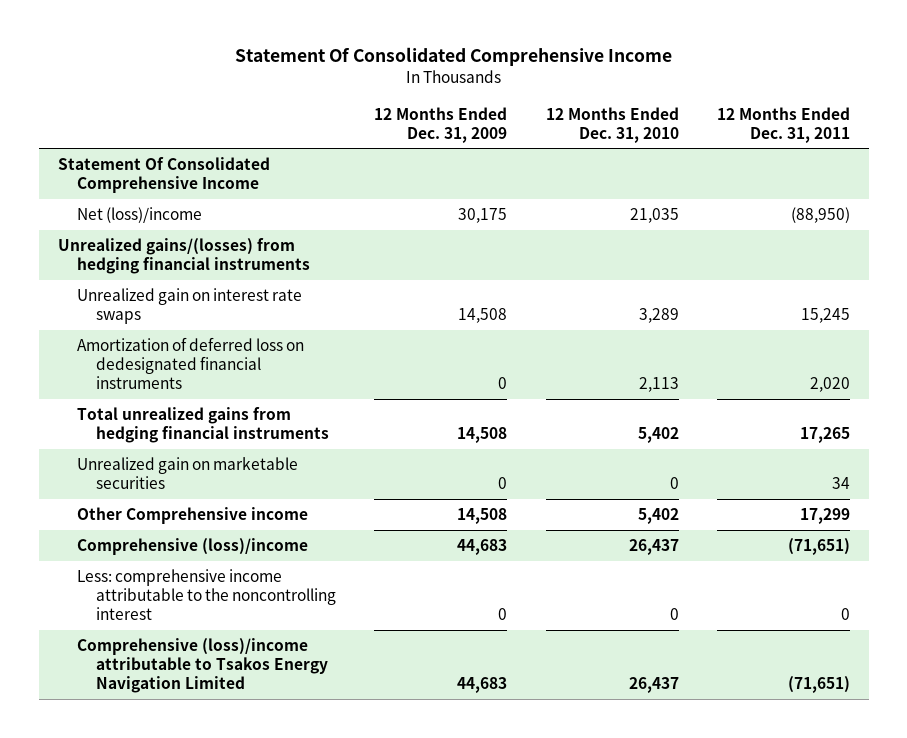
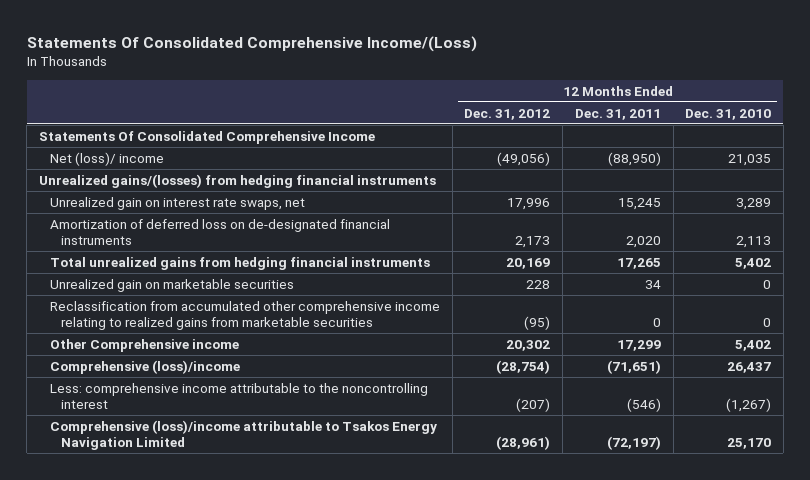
- Statement Of Consolidated Comprehensive Income
+ Statements Of Consolidated Comprehensive Income/(Loss)
- | 12 Months Ended Dec. 31, 2009 | 12 Months Ended Dec. 31, 2010 | 12 Months Ended Dec. 31, 2011
+ | 12 Months Ended Dec. 31, 2012 | 12 Months Ended Dec. 31, 2011 | 12 Months Ended Dec. 31, 2010
- Statement Of Consolidated Comprehensive Income
- Net (loss)/income | 30,175 | 21,035 | (88,950)
+ Statements Of Consolidated Comprehensive Income
+ Net (loss)/ income | (49,056) | (88,950) | 21,035
- Unrealized gain on interest rate swaps | 14,508 | 3,289 | 15,245
- Amortization of deferred loss on dedesignated financial instruments | 0 | 2,113 | 2,020
+ Unrealized gain on interest rate swaps, net | 17,996 | 15,245 | 3,289
+ Amortization of deferred loss on de-designated financial instruments | 2,173 | 2,020 | 2,113
+ Reclassification from accumulated other comprehensive income relating to realized gains from marketable securities | (95) | 0 | 0
- Less: comprehensive income attributable to the noncontrolling interest | 0 | 0 | 0
- Comprehensive (loss)/income attributable to Tsakos Energy Navigation Limited | 44,683 | 26,437 | (71,651)
+ Less: comprehensive income attributable to the noncontrolling interest | (207) | (546) | (1,267)
+ Comprehensive (loss)/income attributable to Tsakos Energy Navigation Limited | (28,961) | (72,197) | 25,170

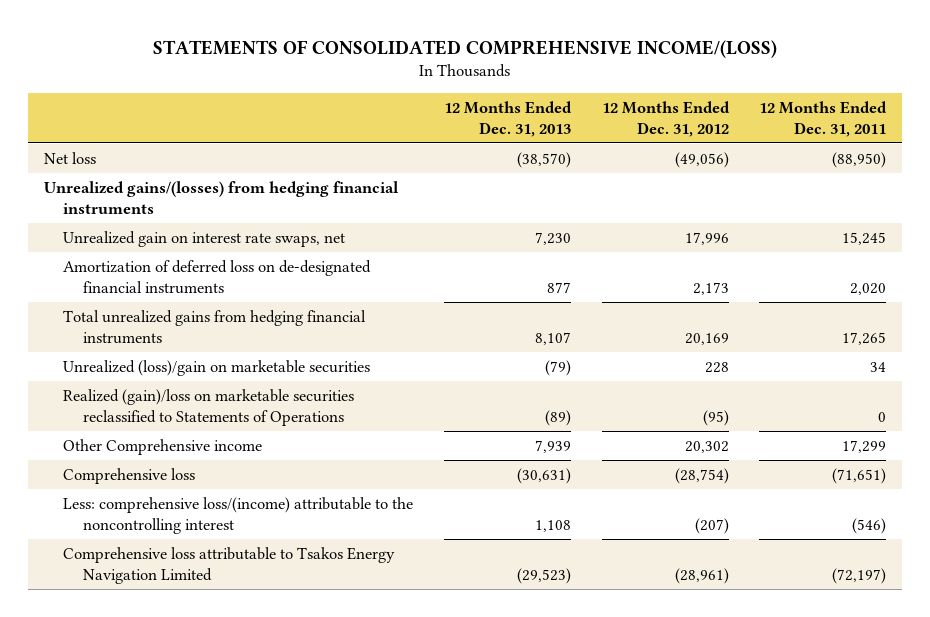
- Statements Of Consolidated Comprehensive Income/(Loss)
+ STATEMENTS OF CONSOLIDATED COMPREHENSIVE INCOME/(LOSS)
- | 12 Months Ended Dec. 31, 2012 | 12 Months Ended Dec. 31, 2011 | 12 Months Ended Dec. 31, 2010
+ | 12 Months Ended Dec. 31, 2013 | 12 Months Ended Dec. 31, 2012 | 12 Months Ended Dec. 31, 2011
- Statements Of Consolidated Comprehensive Income
- Net (loss)/ income | (49,056) | (88,950) | 21,035
+ Net loss | (38,570) | (49,056) | (88,950)
- Unrealized gain on marketable securities | 228 | 34 | 0
- Reclassification from accumulated other comprehensive income relating to realized gains from marketable securities | (95) | 0 | 0
+ Unrealized (loss)/gain on marketable securities | (79) | 228 | 34
+ Realized (gain)/loss on marketable securities reclassified to Statements of Operations | (89) | (95) | 0
- Comprehensive (loss)/income | (28,754) | (71,651) | 26,437
- Less: comprehensive income attributable to the noncontrolling interest | (207) | (546) | (1,267)
- Comprehensive (loss)/income attributable to Tsakos Energy Navigation Limited | (28,961) | (72,197) | 25,170
+ Comprehensive loss | (30,631) | (28,754) | (71,651)
+ Less: comprehensive loss/(income) attributable to the noncontrolling interest | 1,108 | (207) | (546)
+ Comprehensive loss attributable to Tsakos Energy Navigation Limited | (29,523) | (28,961) | (72,197)

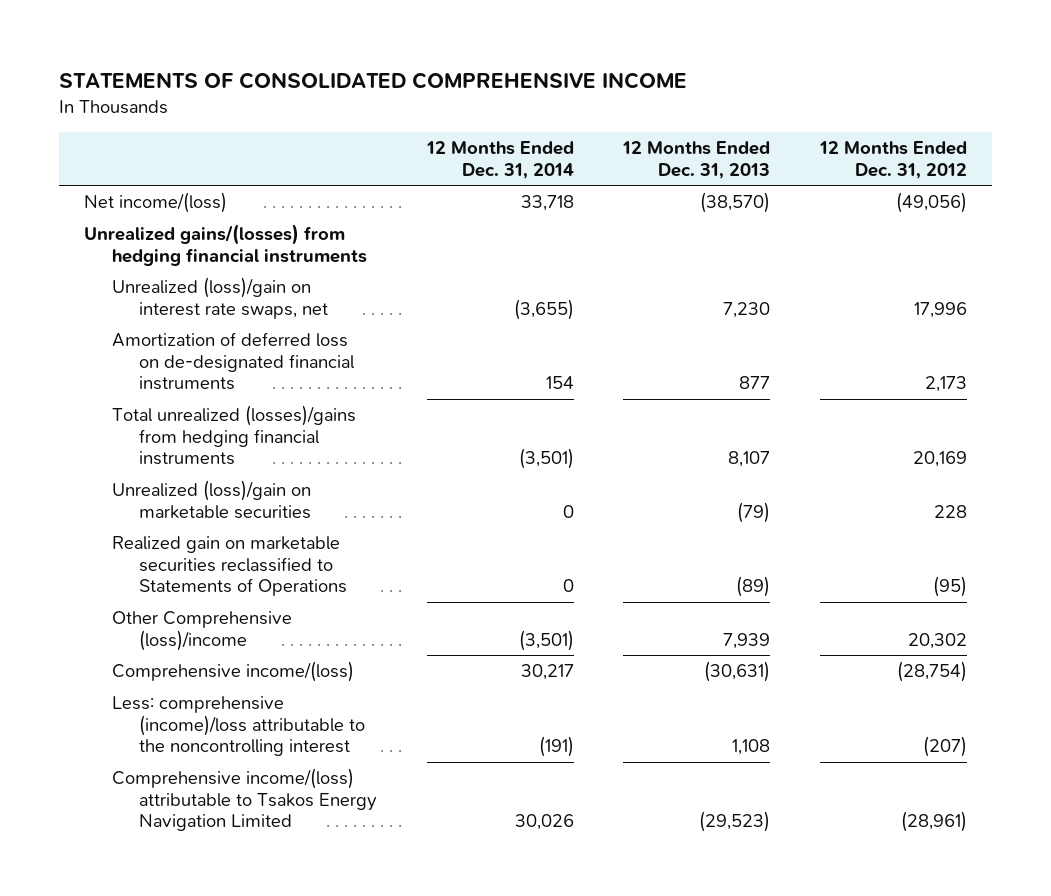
- STATEMENTS OF CONSOLIDATED COMPREHENSIVE INCOME/(LOSS)
+ STATEMENTS OF CONSOLIDATED COMPREHENSIVE INCOME
- | 12 Months Ended Dec. 31, 2013 | 12 Months Ended Dec. 31, 2012 | 12 Months Ended Dec. 31, 2011
+ | 12 Months Ended Dec. 31, 2014 | 12 Months Ended Dec. 31, 2013 | 12 Months Ended Dec. 31, 2012
- Net loss | (38,570) | (49,056) | (88,950)
+ Net income/(loss) | 33,718 | (38,570) | (49,056)
- Unrealized gain on interest rate swaps, net | 7,230 | 17,996 | 15,245
+ Unrealized (loss)/gain on interest rate swaps, net | (3,655) | 7,230 | 17,996
- Total unrealized gains from hedging financial instruments | 8,107 | 20,169 | 17,265
+ Total unrealized (losses)/gains from hedging financial instruments | (3,501) | 8,107 | 20,169
- Realized (gain)/loss on marketable securities reclassified to Statements of Operations | (89) | (95) | 0
- Other Comprehensive income | 7,939 | 20,302 | 17,299
- Comprehensive loss | (30,631) | (28,754) | (71,651)
- Less: comprehensive loss/(income) attributable to the noncontrolling interest | 1,108 | (207) | (546)
- Comprehensive loss attributable to Tsakos Energy Navigation Limited | (29,523) | (28,961) | (72,197)
+ Realized gain on marketable securities reclassified to Statements of Operations | 0 | (89) | (95)
+ Other Comprehensive (loss)/income | (3,501) | 7,939 | 20,302
+ Comprehensive income/(loss) | 30,217 | (30,631) | (28,754)
+ Less: comprehensive (income)/loss attributable to the noncontrolling interest | (191) | 1,108 | (207)
+ Comprehensive income/(loss) attributable to Tsakos Energy Navigation Limited | 30,026 | (29,523) | (28,961)

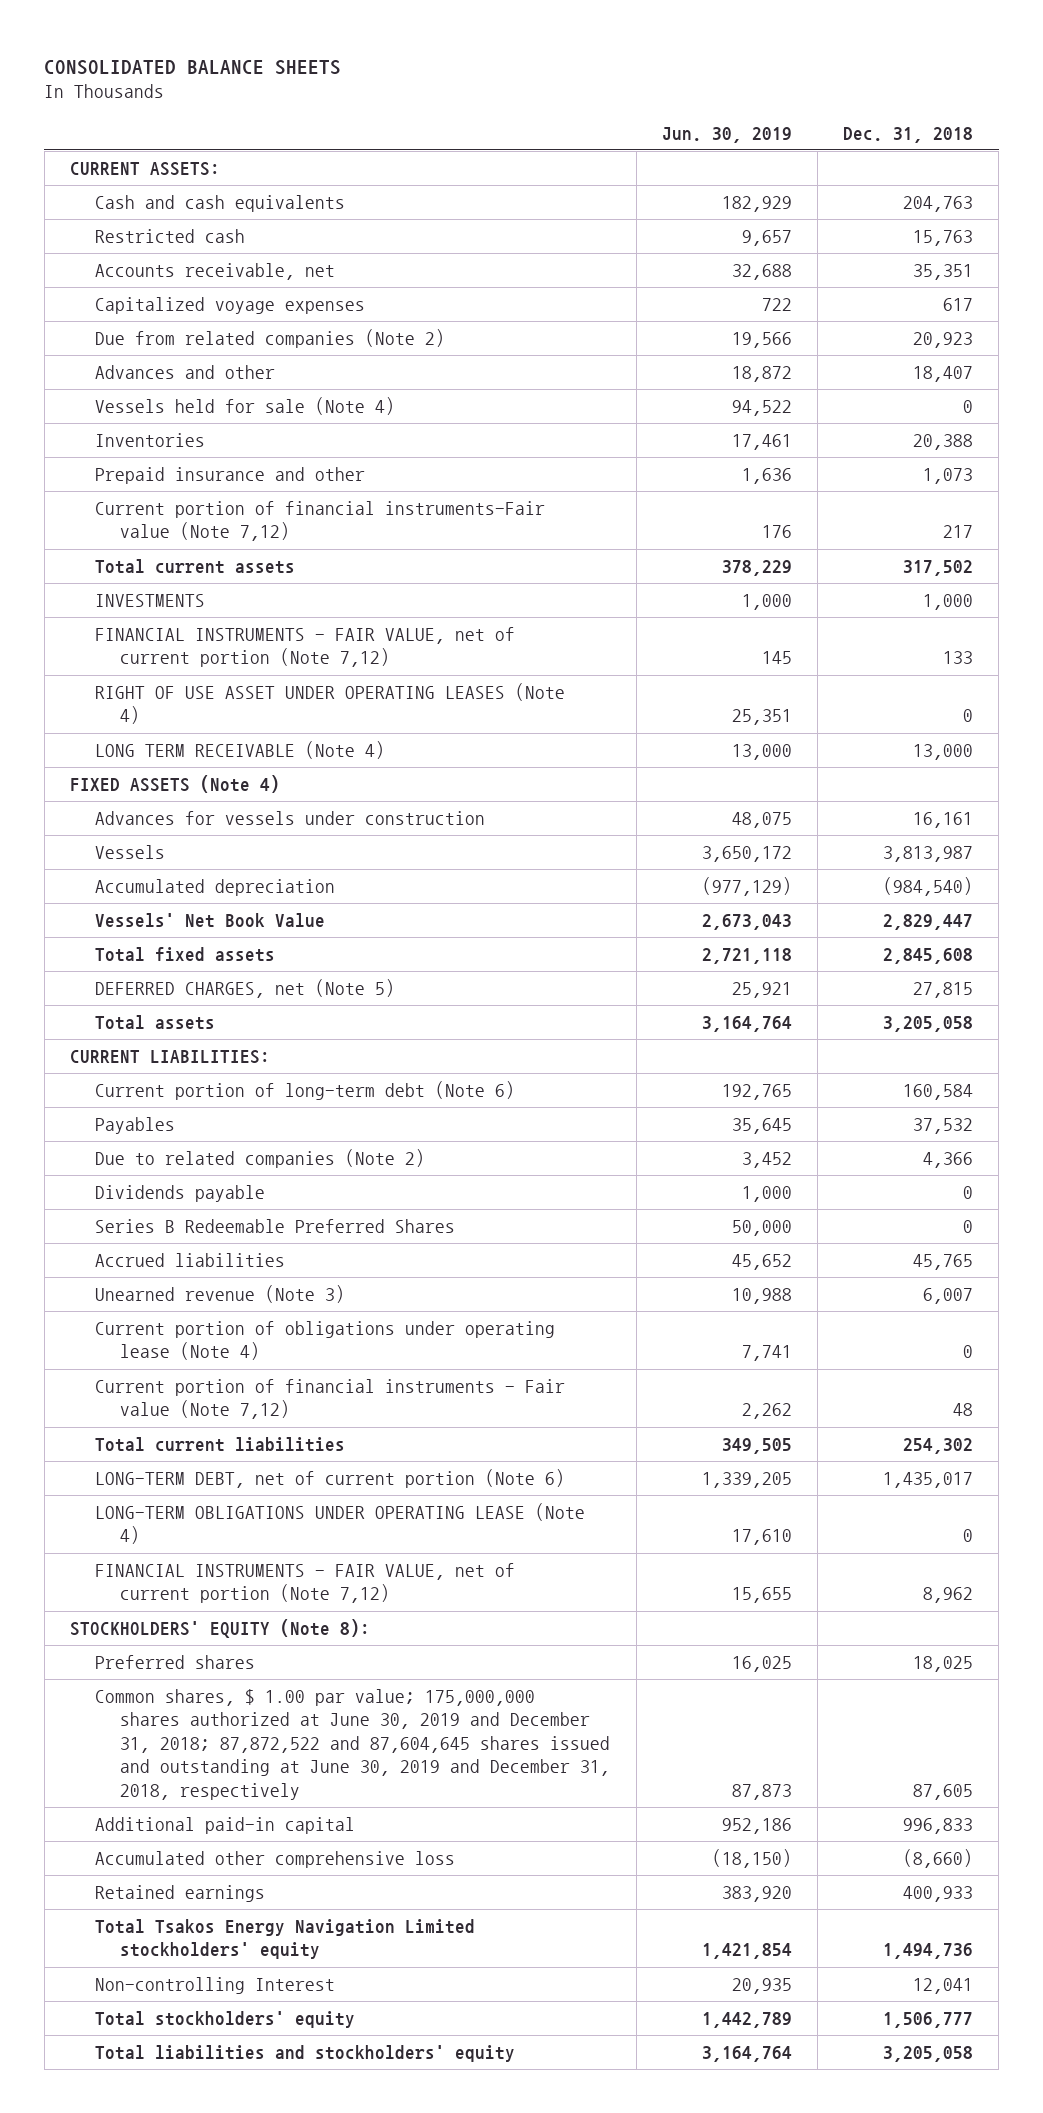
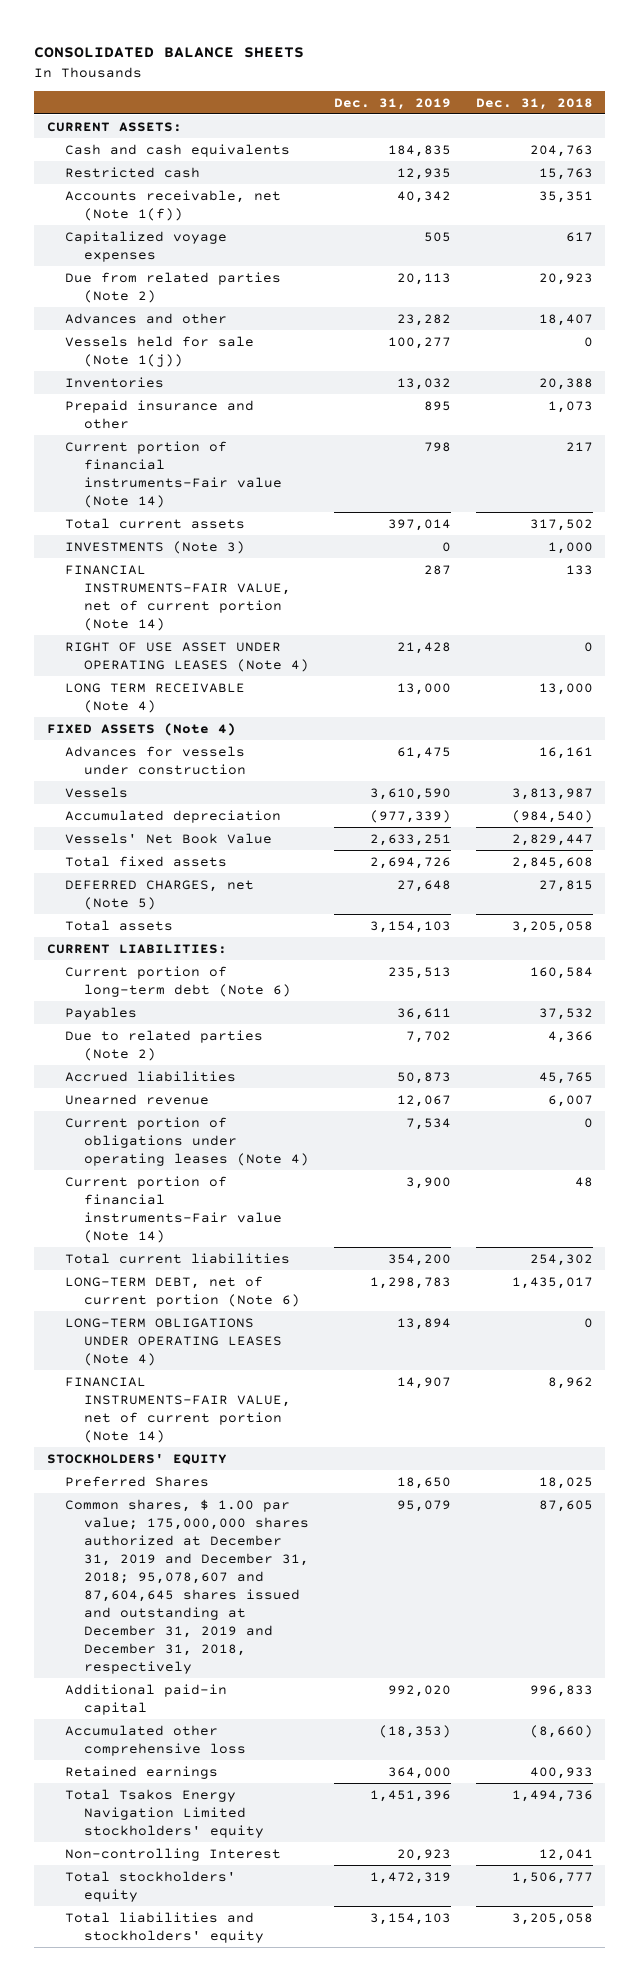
- | Jun. 30, 2019 | Dec. 31, 2018
+ | Dec. 31, 2019 | Dec. 31, 2018
- Accounts receivable, net | 32,688 | 35,351
+ Accounts receivable, net (Note 1(f)) | 40,342 | 35,351
- Due from related companies (Note 2) | 19,566 | 20,923
+ Due from related parties (Note 2) | 20,113 | 20,923
- Vessels held for sale (Note 4) | 94,522 | 0
+ Vessels held for sale (Note 1(j)) | 100,277 | 0
- Current portion of financial instruments-Fair value (Note 7,12) | 176 | 217
+ Current portion of financial instruments-Fair value (Note 14) | 798 | 217
- INVESTMENTS | 1,000 | 1,000
- FINANCIAL INSTRUMENTS - FAIR VALUE, net of current portion (Note 7,12) | 145 | 133
+ INVESTMENTS (Note 3) | 0 | 1,000
+ FINANCIAL INSTRUMENTS-FAIR VALUE, net of current portion (Note 14) | 287 | 133
- Due to related companies (Note 2) | 3,452 | 4,366
- Dividends payable | 1,000 | 0
- Series B Redeemable Preferred Shares | 50,000 | 0
+ Due to related parties (Note 2) | 7,702 | 4,366
- Unearned revenue (Note 3) | 10,988 | 6,007
- Current portion of obligations under operating lease (Note 4) | 7,741 | 0
- Current portion of financial instruments - Fair value (Note 7,12) | 2,262 | 48
+ Unearned revenue | 12,067 | 6,007
+ Current portion of obligations under operating leases (Note 4) | 7,534 | 0
+ Current portion of financial instruments-Fair value (Note 14) | 3,900 | 48
- LONG-TERM OBLIGATIONS UNDER OPERATING LEASE (Note 4) | 17,610 | 0
- FINANCIAL INSTRUMENTS - FAIR VALUE, net of current portion (Note 7,12) | 15,655 | 8,962
- STOCKHOLDERS' EQUITY (Note 8):
- Preferred shares | 16,025 | 18,025
- Common shares, $ 1.00 par value; 175,000,000 shares authorized at June 30, 2019 and December 31, 2018; 87,872,522 and 87,604,645 shares issued and outstanding at June 30, 2019 and December 31, 2018, respectively | 87,873 | 87,605
+ LONG-TERM OBLIGATIONS UNDER OPERATING LEASES (Note 4) | 13,894 | 0
+ FINANCIAL INSTRUMENTS-FAIR VALUE, net of current portion (Note 14) | 14,907 | 8,962
+ STOCKHOLDERS' EQUITY
+ Preferred Shares | 18,650 | 18,025
+ Common shares, $ 1.00 par value; 175,000,000 shares authorized at December 31, 2019 and December 31, 2018; 95,078,607 and 87,604,645 shares issued and outstanding at December 31, 2019 and December 31, 2018, respectively | 95,079 | 87,605

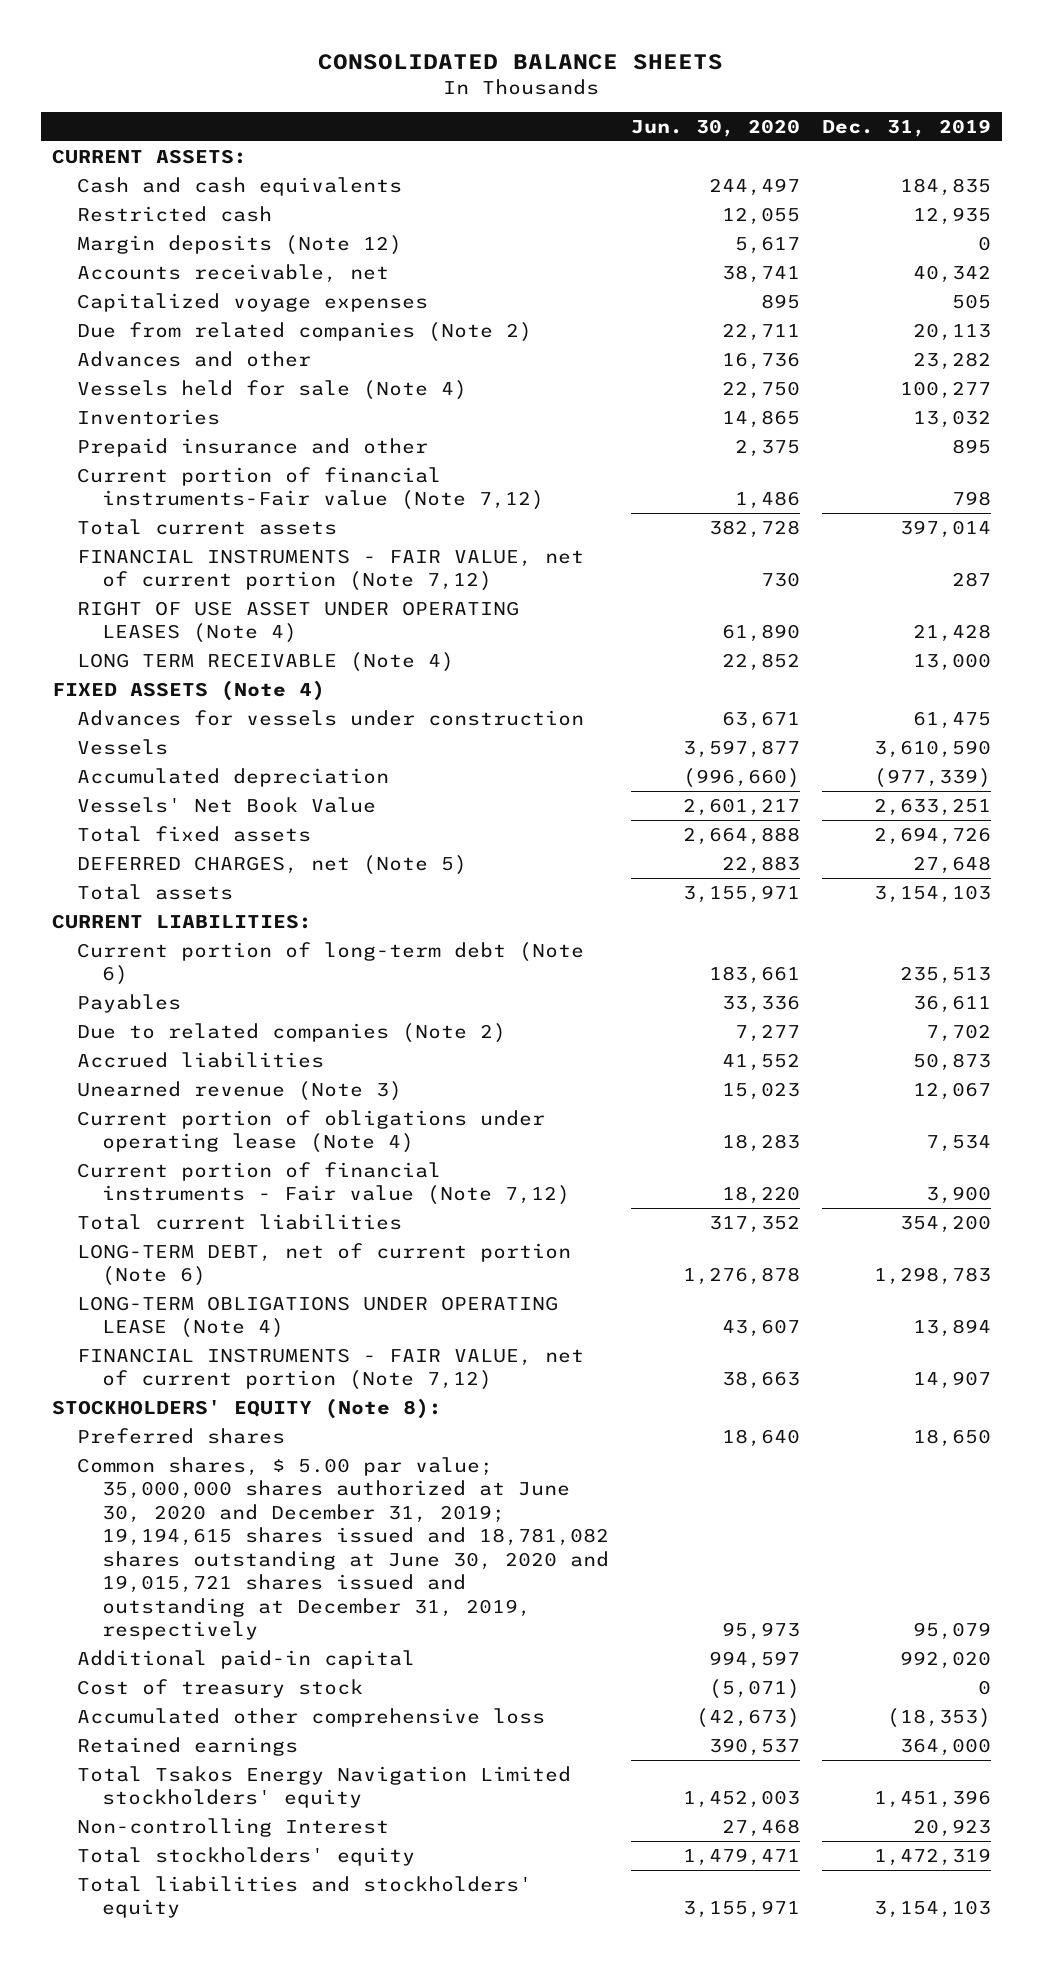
- | Dec. 31, 2019 | Dec. 31, 2018
+ | Jun. 30, 2020 | Dec. 31, 2019
- Accounts receivable, net (Note 1(f)) | 40,342 | 35,351
+ Margin deposits (Note 12) | 5,617 | 0
+ Accounts receivable, net | 38,741 | 40,342
- Due from related parties (Note 2) | 20,113 | 20,923
+ Due from related companies (Note 2) | 22,711 | 20,113
- Vessels held for sale (Note 1(j)) | 100,277 | 0
+ Vessels held for sale (Note 4) | 22,750 | 100,277
- Current portion of financial instruments-Fair value (Note 14) | 798 | 217
+ Current portion of financial instruments-Fair value (Note 7,12) | 1,486 | 798
- INVESTMENTS (Note 3) | 0 | 1,000
- FINANCIAL INSTRUMENTS-FAIR VALUE, net of current portion (Note 14) | 287 | 133
+ FINANCIAL INSTRUMENTS - FAIR VALUE, net of current portion (Note 7,12) | 730 | 287
- Due to related parties (Note 2) | 7,702 | 4,366
+ Due to related companies (Note 2) | 7,277 | 7,702
- Unearned revenue | 12,067 | 6,007
- Current portion of obligations under operating leases (Note 4) | 7,534 | 0
- Current portion of financial instruments-Fair value (Note 14) | 3,900 | 48
+ Unearned revenue (Note 3) | 15,023 | 12,067
+ Current portion of obligations under operating lease (Note 4) | 18,283 | 7,534
+ Current portion of financial instruments - Fair value (Note 7,12) | 18,220 | 3,900
- LONG-TERM OBLIGATIONS UNDER OPERATING LEASES (Note 4) | 13,894 | 0
- FINANCIAL INSTRUMENTS-FAIR VALUE, net of current portion (Note 14) | 14,907 | 8,962
- STOCKHOLDERS' EQUITY
- Preferred Shares | 18,650 | 18,025
- Common shares, $ 1.00 par value; 175,000,000 shares authorized at December 31, 2019 and December 31, 2018; 95,078,607 and 87,604,645 shares issued and outstanding at December 31, 2019 and December 31, 2018, respectively | 95,079 | 87,605
+ LONG-TERM OBLIGATIONS UNDER OPERATING LEASE (Note 4) | 43,607 | 13,894
+ FINANCIAL INSTRUMENTS - FAIR VALUE, net of current portion (Note 7,12) | 38,663 | 14,907
+ STOCKHOLDERS' EQUITY (Note 8):
+ Preferred shares | 18,640 | 18,650
+ Common shares, $ 5.00 par value; 35,000,000 shares authorized at June 30, 2020 and December 31, 2019; 19,194,615 shares issued and 18,781,082 shares outstanding at June 30, 2020 and 19,015,721 shares issued and outstanding at December 31, 2019, respectively | 95,973 | 95,079
+ Cost of treasury stock | (5,071) | 0

